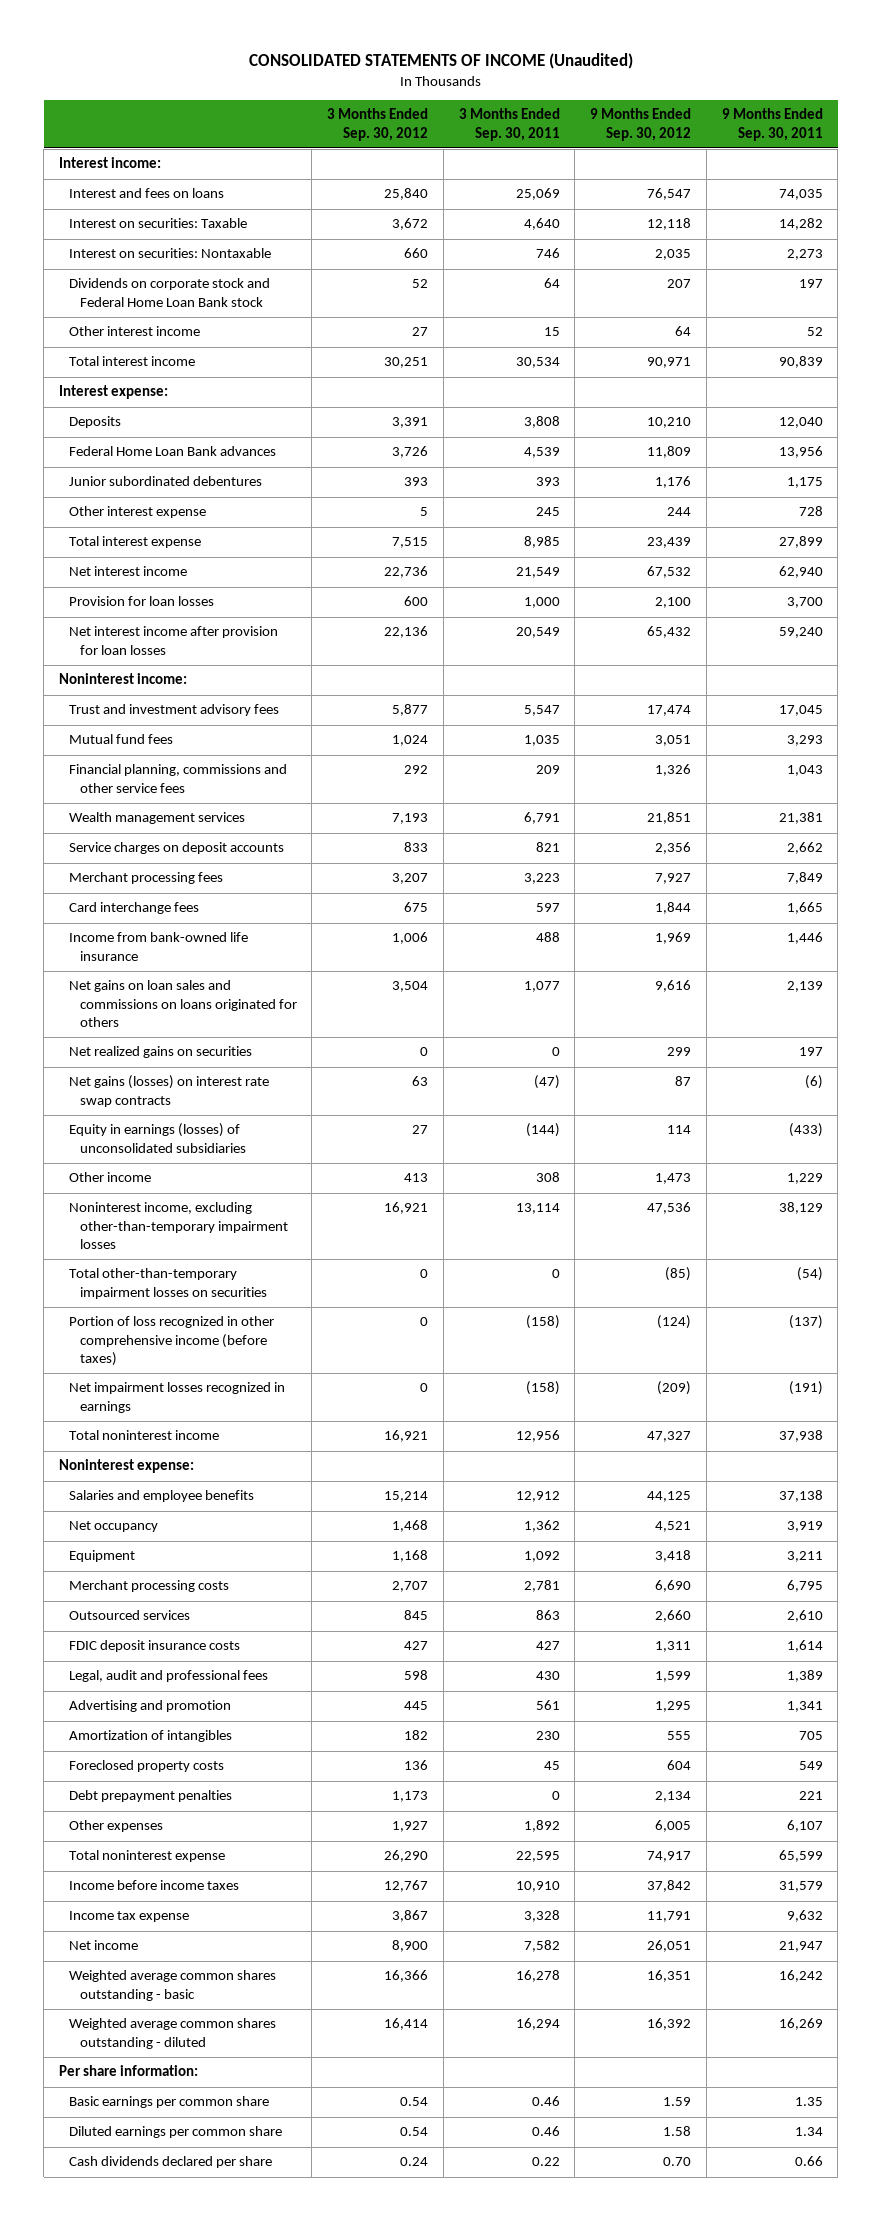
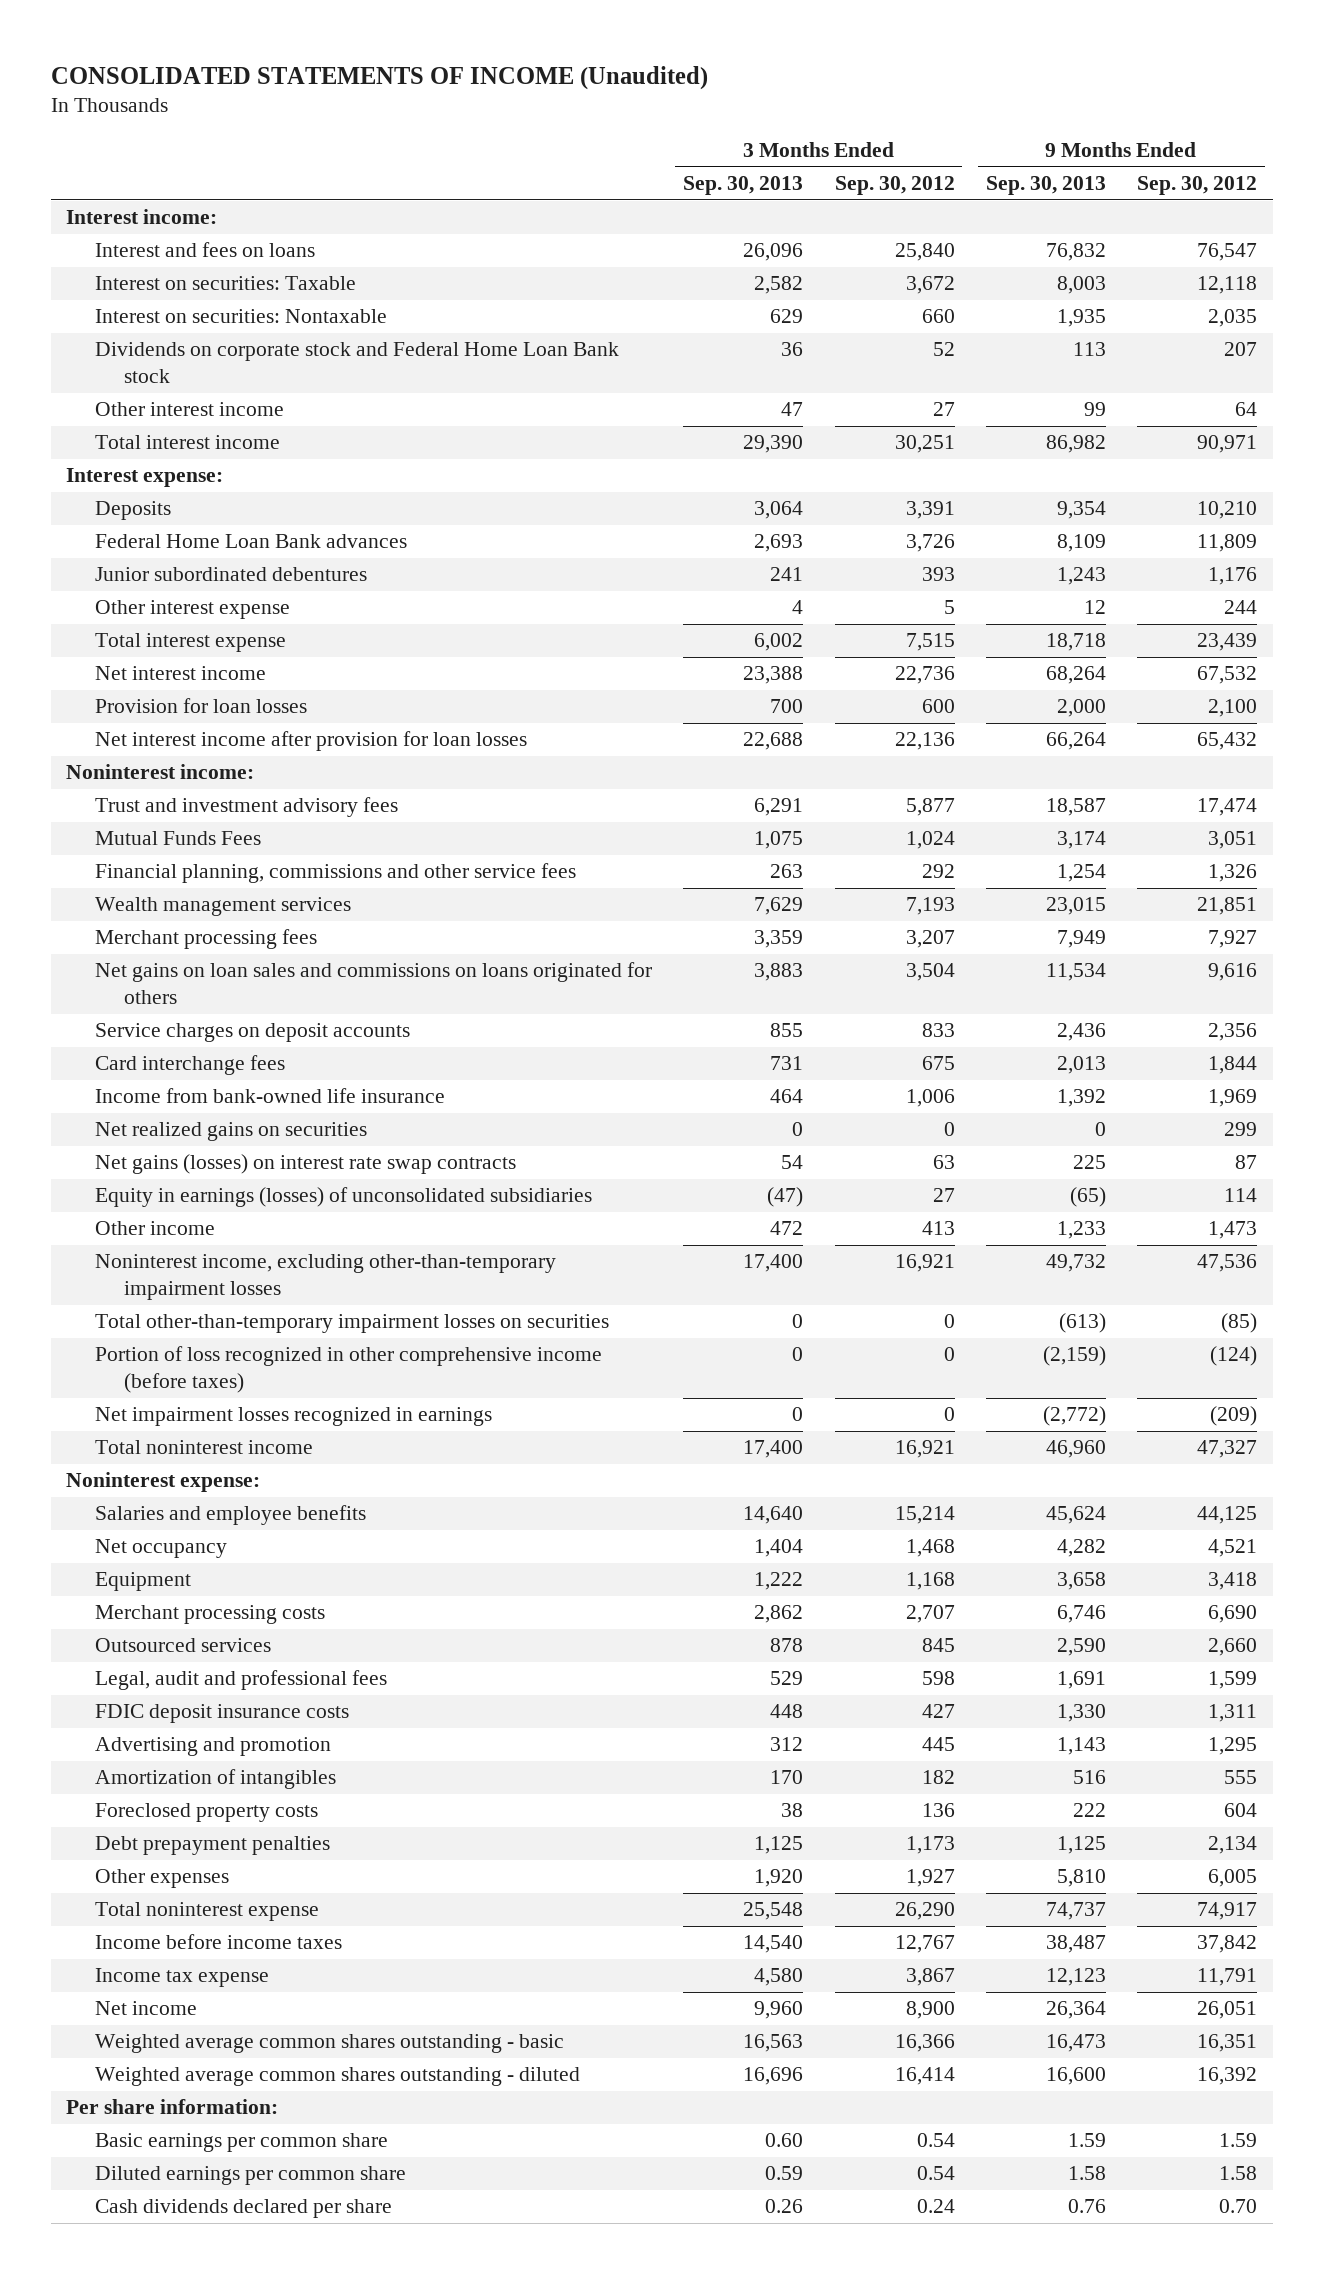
- | 3 Months Ended Sep. 30, 2012 | 3 Months Ended Sep. 30, 2011 | 9 Months Ended Sep. 30, 2012 | 9 Months Ended Sep. 30, 2011
+ | 3 Months Ended Sep. 30, 2013 | 3 Months Ended Sep. 30, 2012 | 9 Months Ended Sep. 30, 2013 | 9 Months Ended Sep. 30, 2012
- Mutual fund fees | 1,024 | 1,035 | 3,051 | 3,293
+ Mutual Funds Fees | 1,075 | 1,024 | 3,174 | 3,051
moved up: Net gains on loan sales and commissions on loans originated for others | 3,883 | 3,504 | 11,534 | 9,616
moved down: Service charges on deposit accounts | 855 | 833 | 2,436 | 2,356
moved down: FDIC deposit insurance costs | 448 | 427 | 1,330 | 1,311

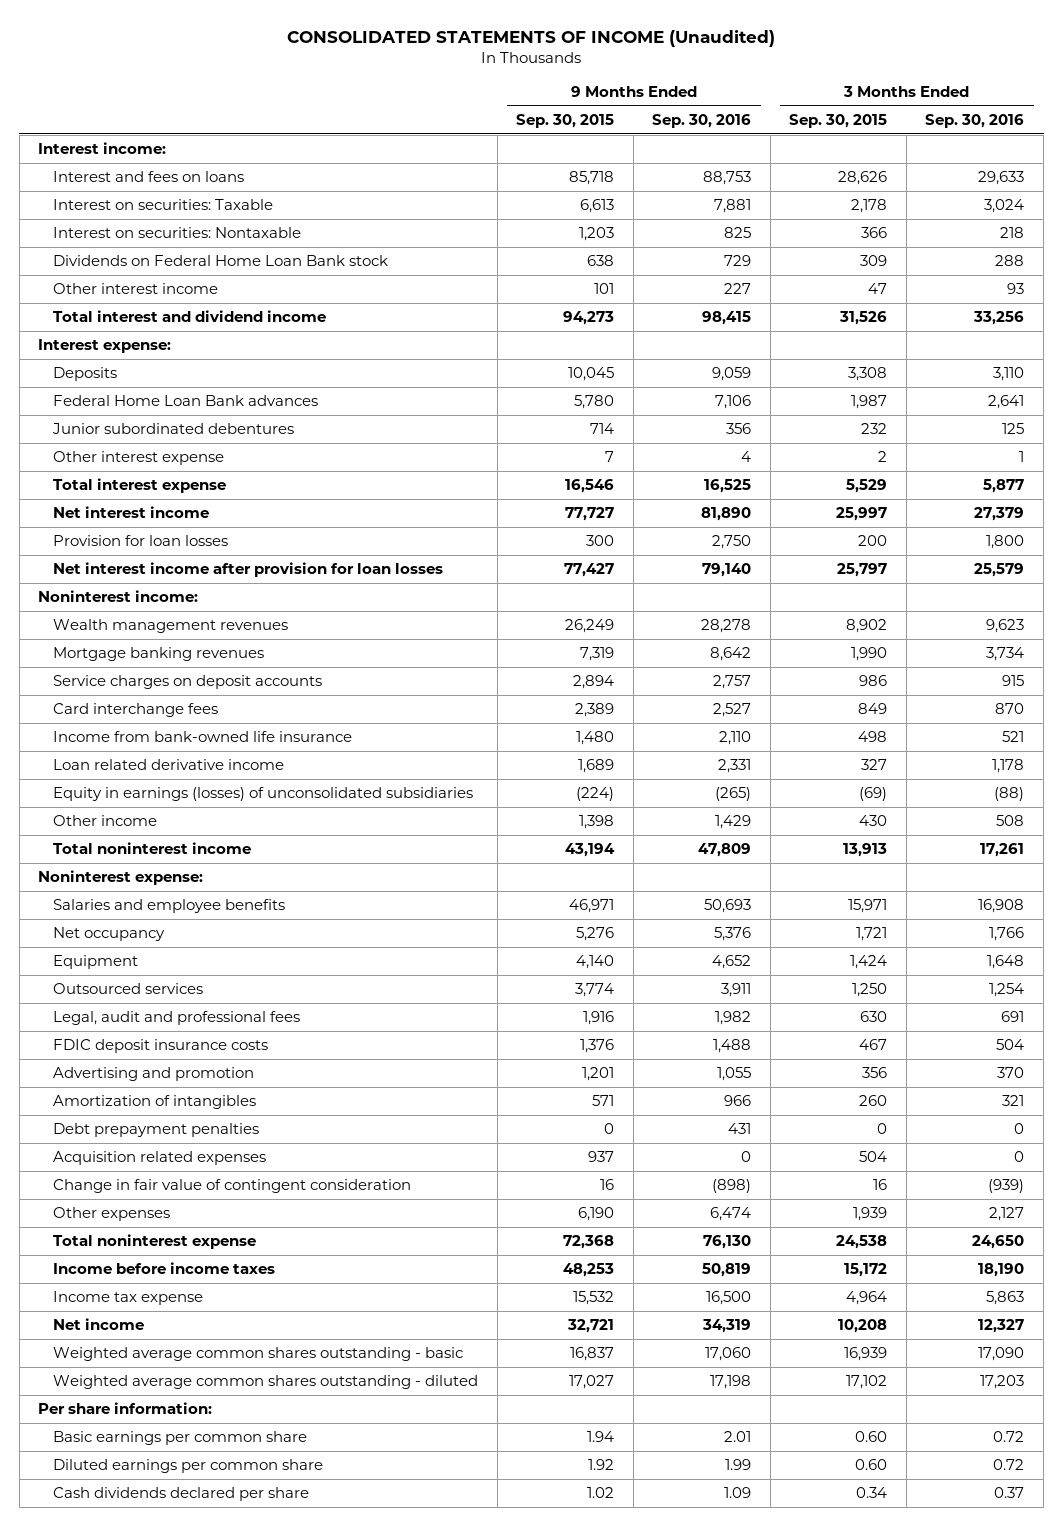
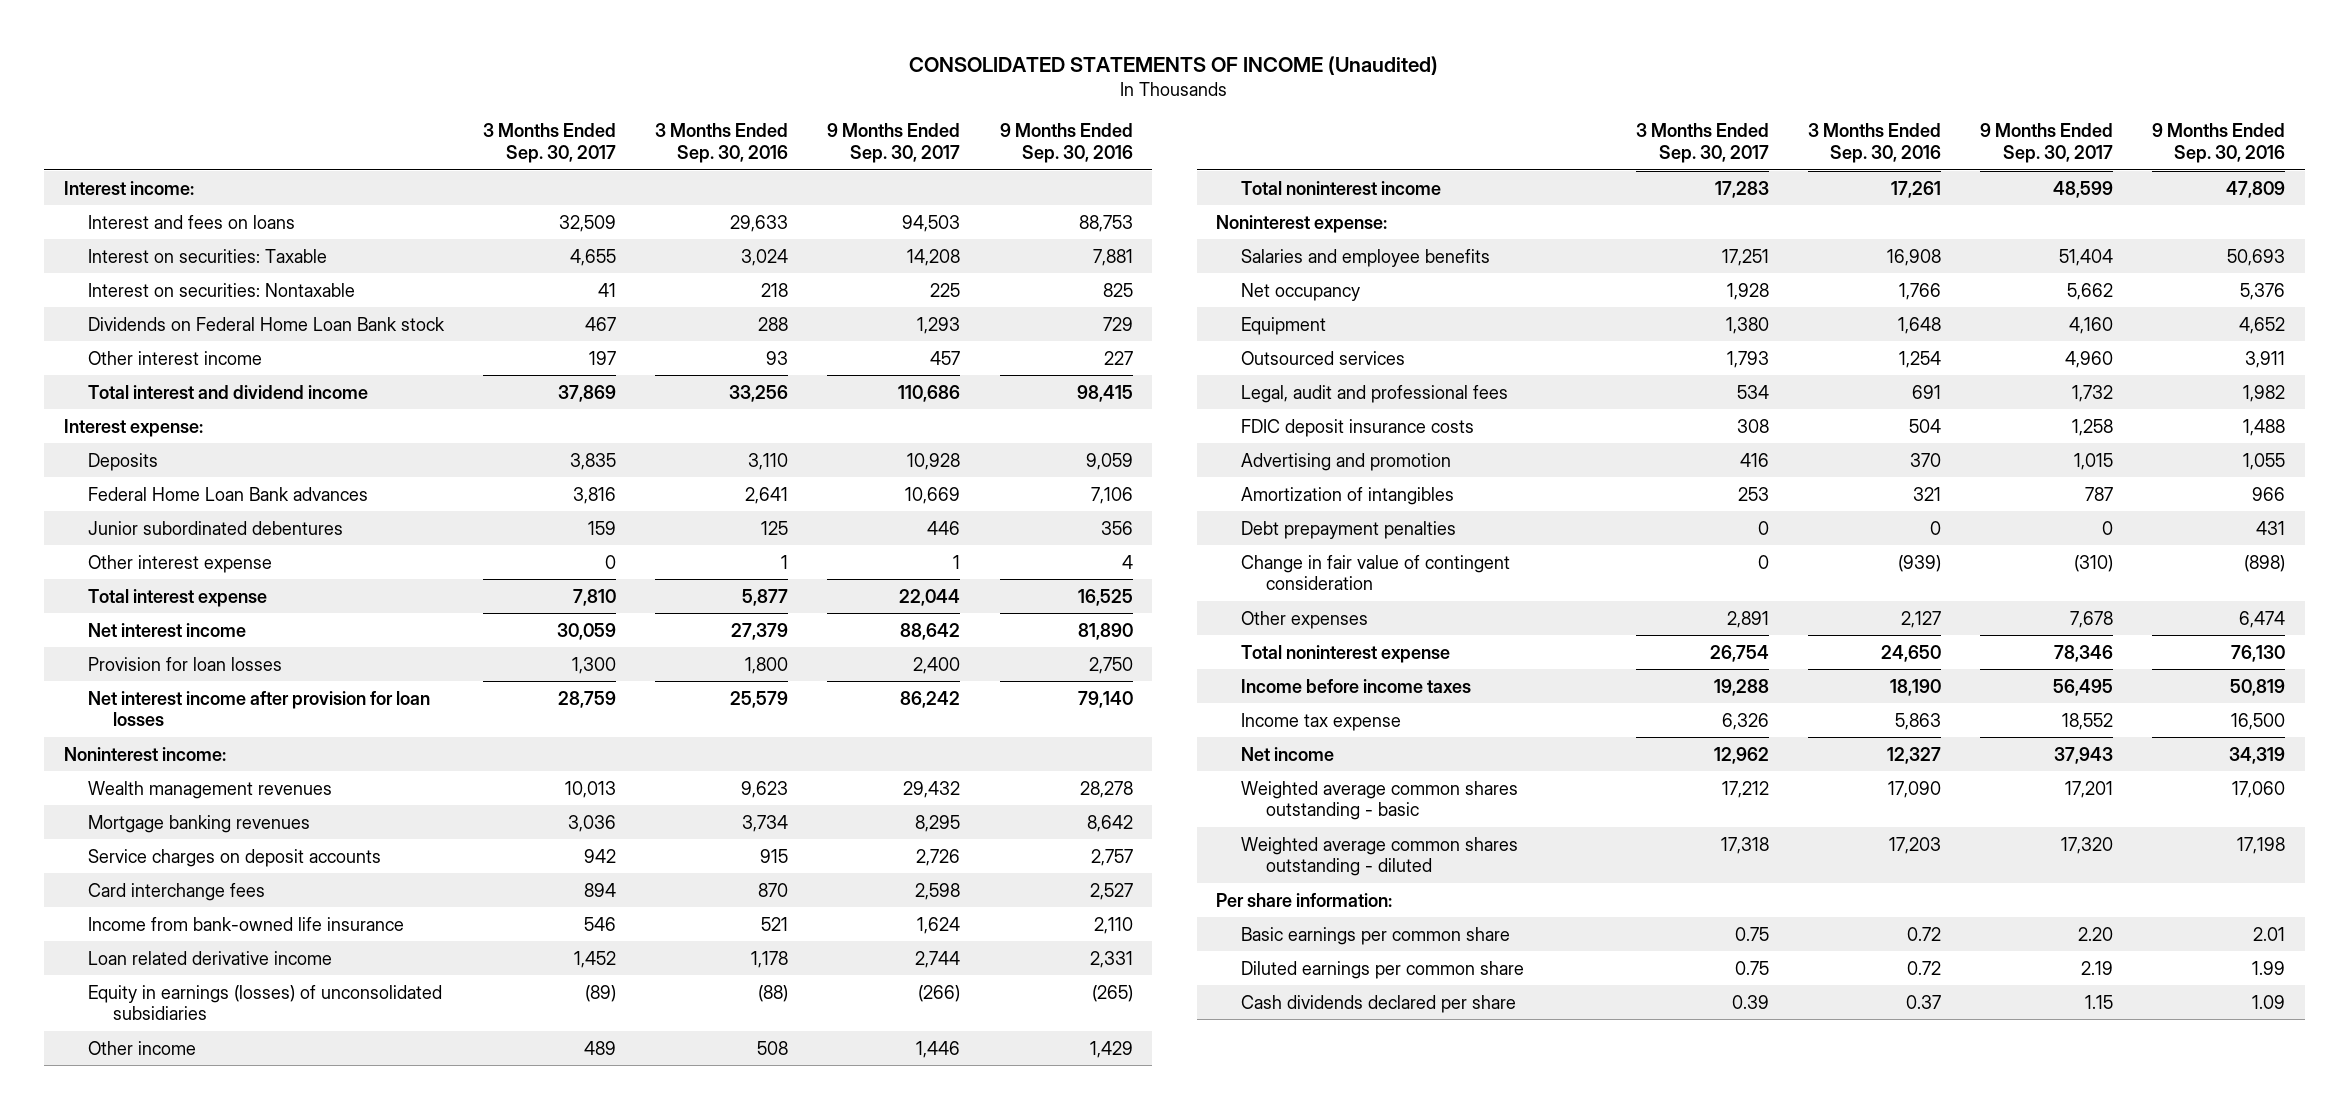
- | 9 Months Ended Sep. 30, 2015 | 9 Months Ended Sep. 30, 2016 | 3 Months Ended Sep. 30, 2015 | 3 Months Ended Sep. 30, 2016
+ | 3 Months Ended Sep. 30, 2017 | 3 Months Ended Sep. 30, 2016 | 9 Months Ended Sep. 30, 2017 | 9 Months Ended Sep. 30, 2016
- Acquisition related expenses | 937 | 0 | 504 | 0

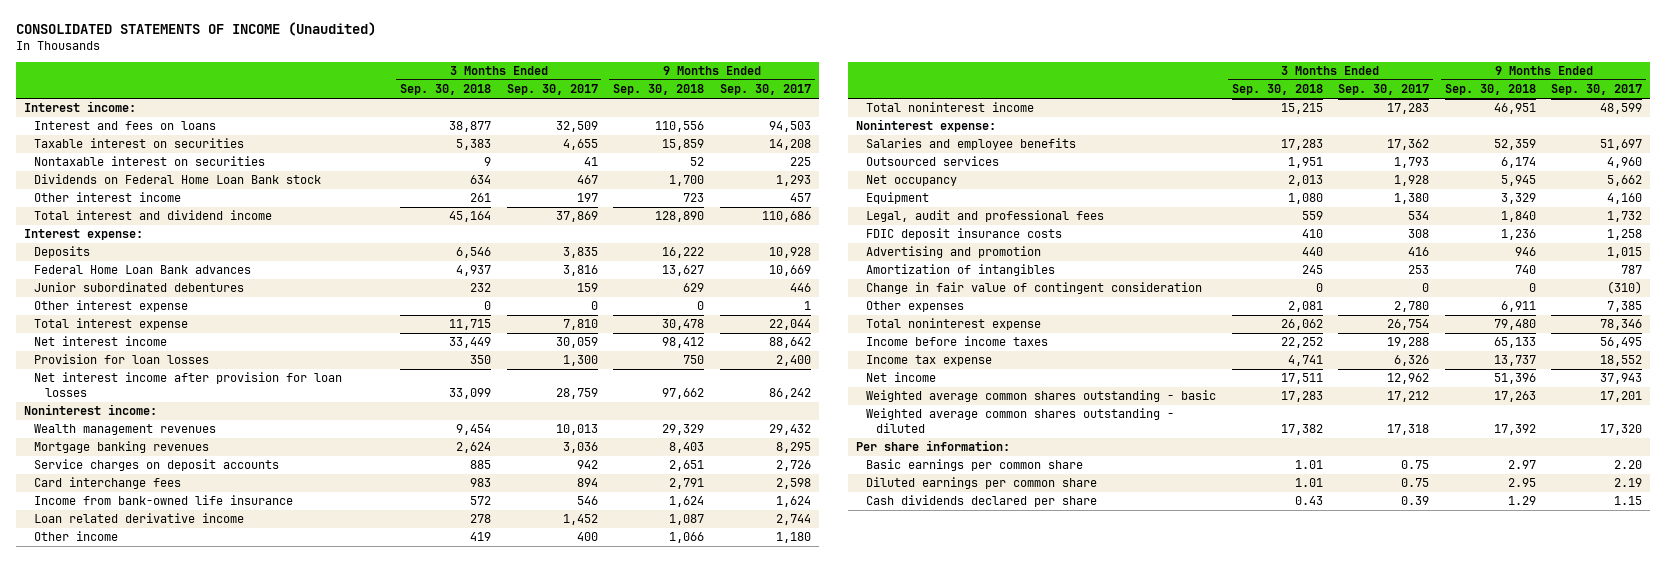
- | 3 Months Ended Sep. 30, 2017 | 3 Months Ended Sep. 30, 2016 | 9 Months Ended Sep. 30, 2017 | 9 Months Ended Sep. 30, 2016
+ | 3 Months Ended Sep. 30, 2018 | 3 Months Ended Sep. 30, 2017 | 9 Months Ended Sep. 30, 2018 | 9 Months Ended Sep. 30, 2017
- Interest on securities: Taxable | 4,655 | 3,024 | 14,208 | 7,881
- Interest on securities: Nontaxable | 41 | 218 | 225 | 825
+ Taxable interest on securities | 5,383 | 4,655 | 15,859 | 14,208
+ Nontaxable interest on securities | 9 | 41 | 52 | 225
- Equity in earnings (losses) of unconsolidated subsidiaries | (89) | (88) | (266) | (265)
- Other income | 489 | 508 | 1,446 | 1,429
+ Other income | 419 | 400 | 1,066 | 1,180
- Salaries and employee benefits | 17,251 | 16,908 | 51,404 | 50,693
+ Salaries and employee benefits | 17,283 | 17,362 | 52,359 | 51,697
moved up: Outsourced services | 1,951 | 1,793 | 6,174 | 4,960
- Debt prepayment penalties | 0 | 0 | 0 | 431
- Other expenses | 2,891 | 2,127 | 7,678 | 6,474
+ Other expenses | 2,081 | 2,780 | 6,911 | 7,385

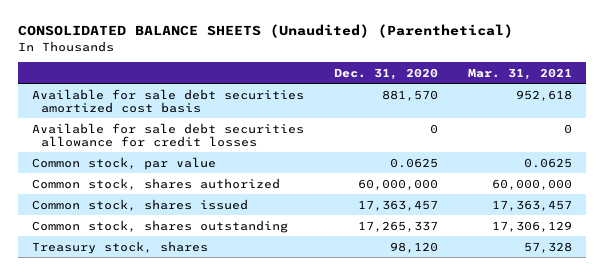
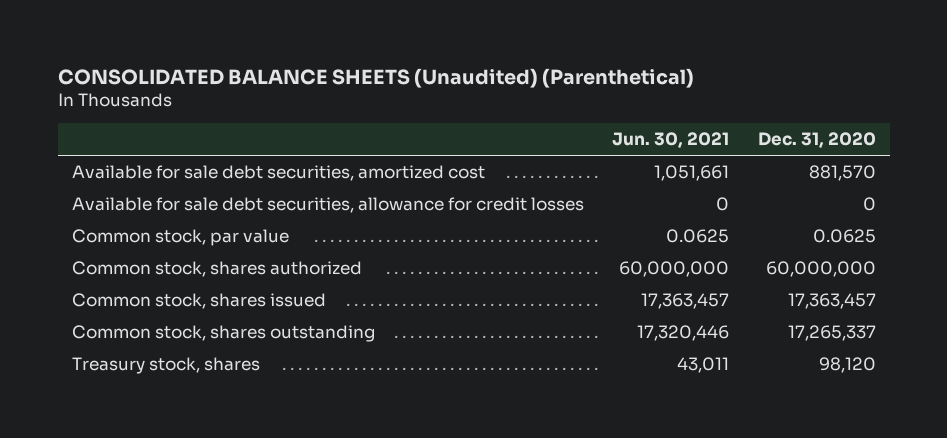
- | Dec. 31, 2020 | Mar. 31, 2021
+ | Jun. 30, 2021 | Dec. 31, 2020
- Available for sale debt securities amortized cost basis | 881,570 | 952,618
- Available for sale debt securities allowance for credit losses | 0 | 0
+ Available for sale debt securities, amortized cost | 1,051,661 | 881,570
+ Available for sale debt securities, allowance for credit losses | 0 | 0

